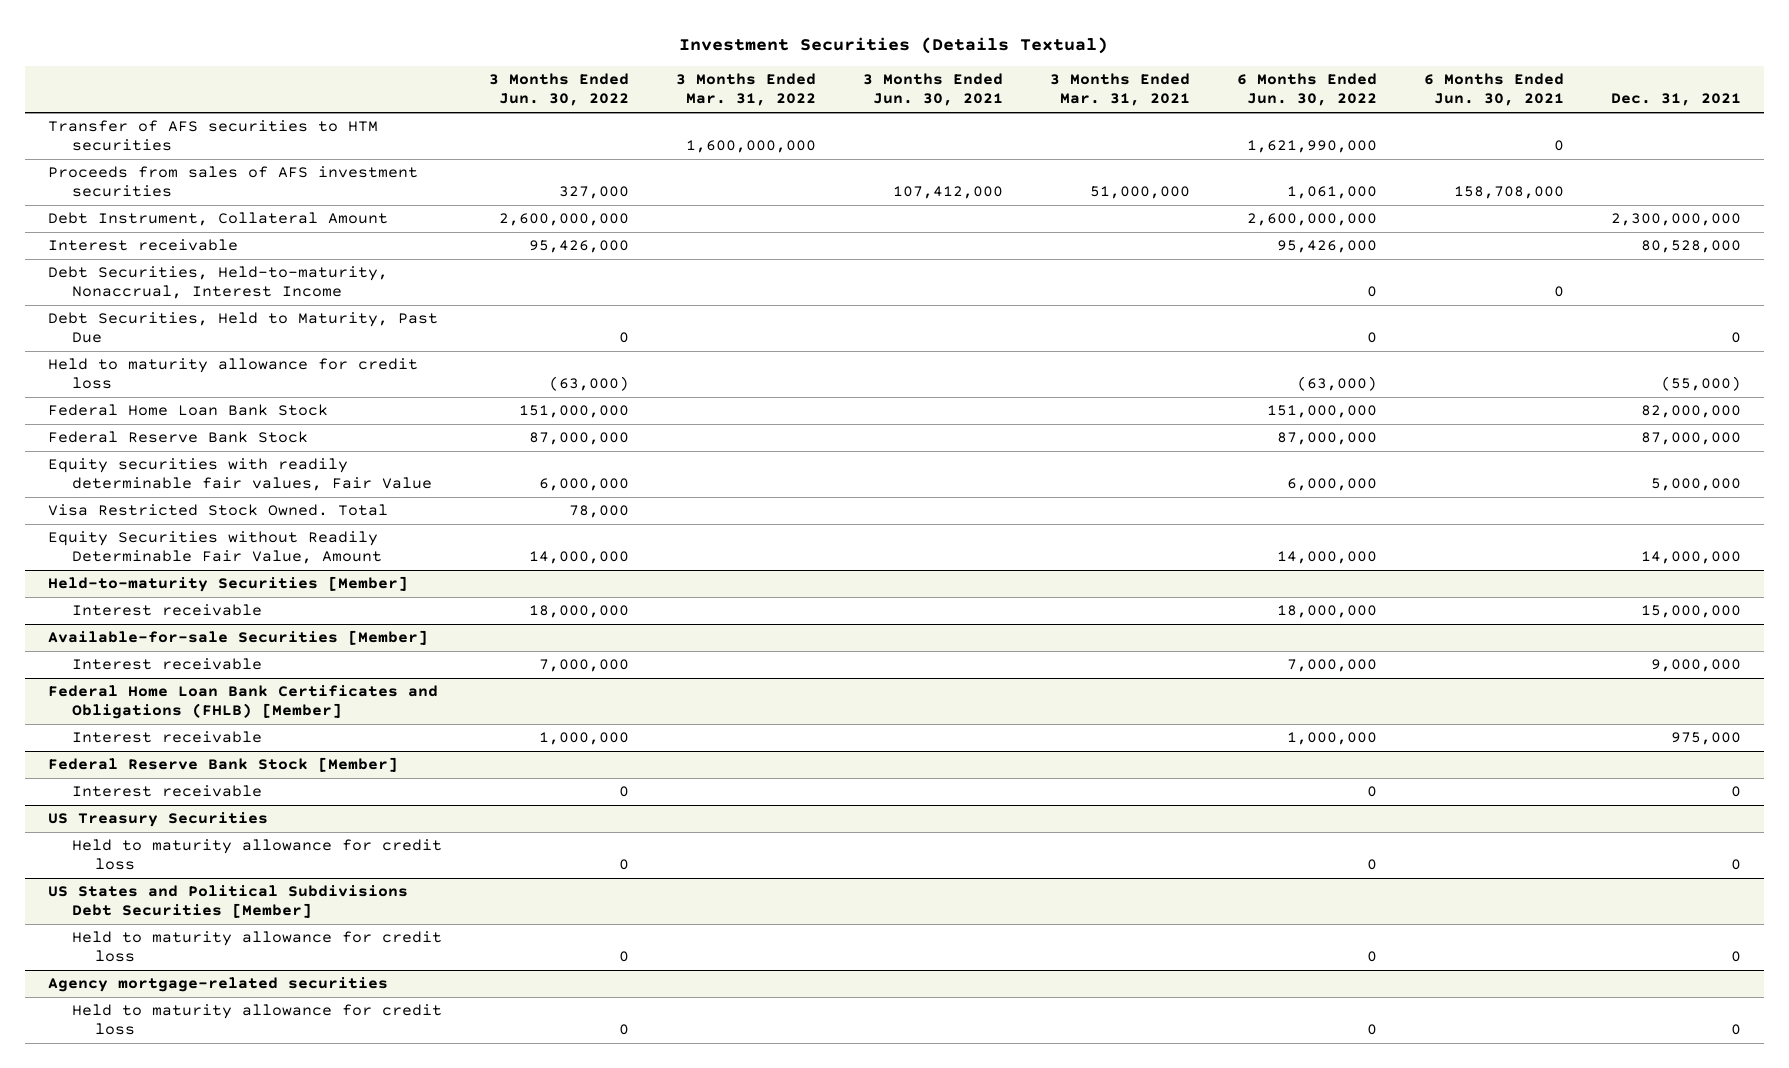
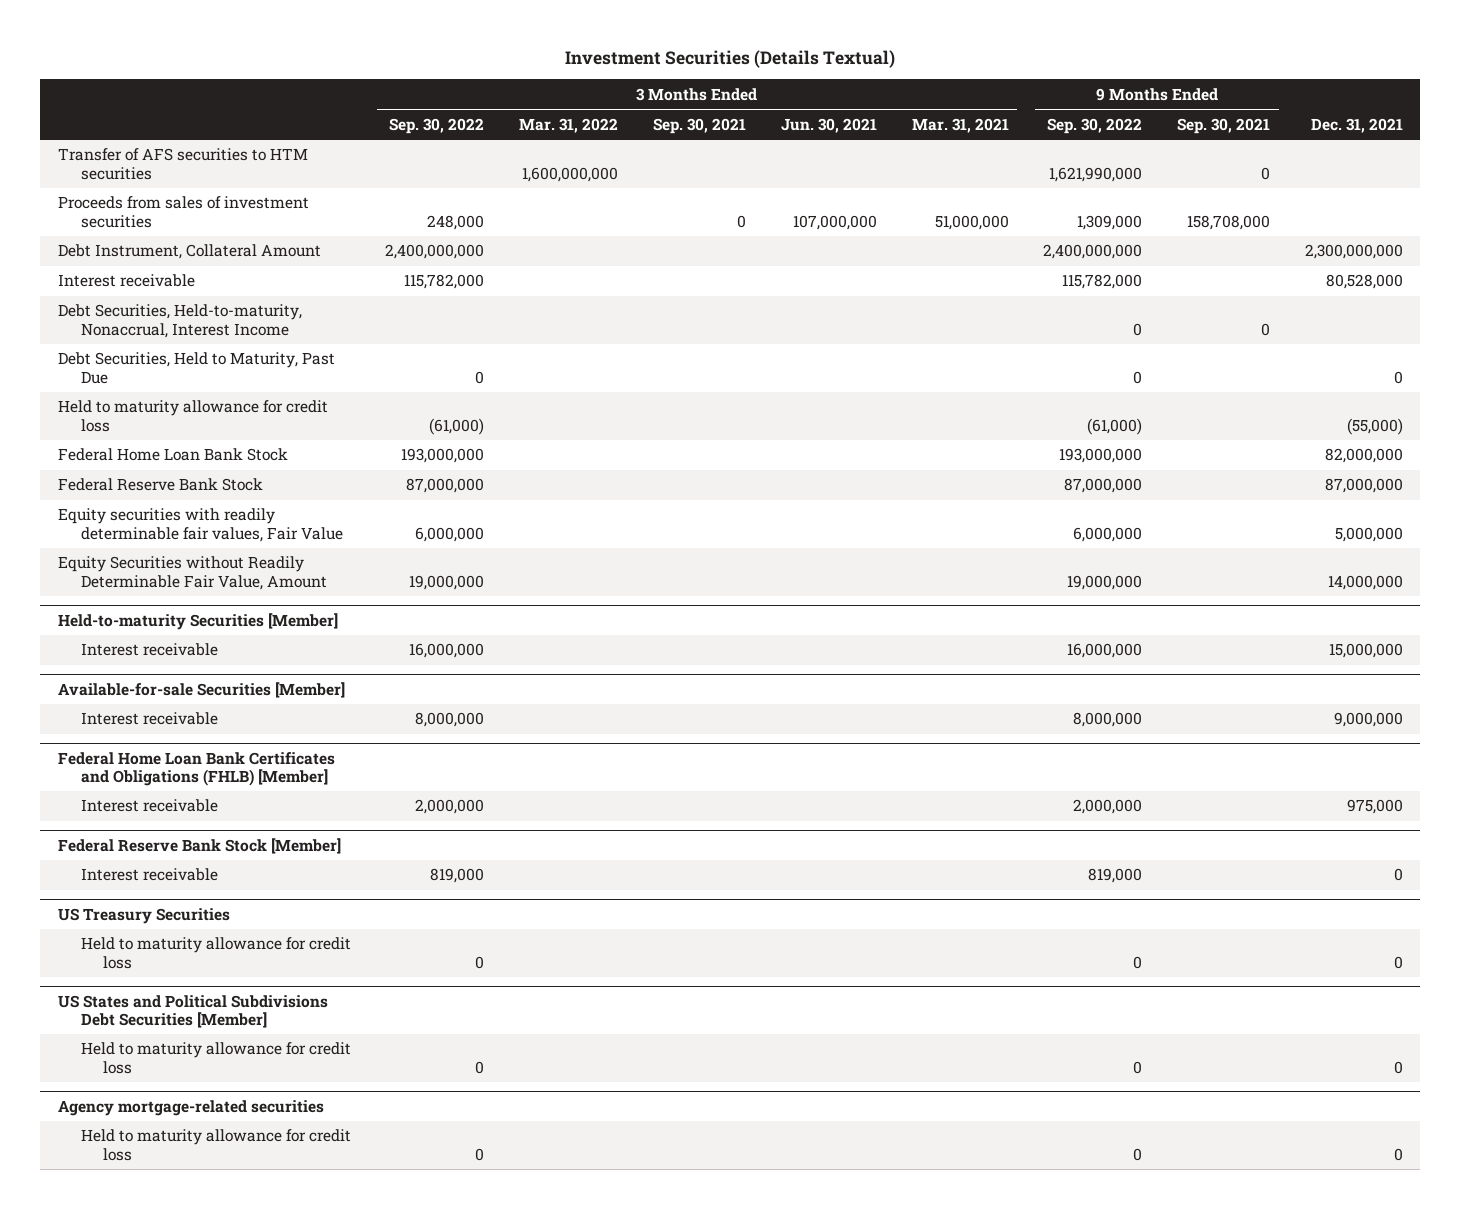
- | 3 Months Ended Jun. 30, 2022 | 3 Months Ended Mar. 31, 2022 | 3 Months Ended Jun. 30, 2021 | 3 Months Ended Mar. 31, 2021 | 6 Months Ended Jun. 30, 2022 | 6 Months Ended Jun. 30, 2021 | Dec. 31, 2021
+ | 3 Months Ended Sep. 30, 2022 | 3 Months Ended Mar. 31, 2022 | 3 Months Ended Sep. 30, 2021 | 3 Months Ended Jun. 30, 2021 | 3 Months Ended Mar. 31, 2021 | 9 Months Ended Sep. 30, 2022 | 9 Months Ended Sep. 30, 2021 | Dec. 31, 2021
- Proceeds from sales of AFS investment securities | 327,000 | | 107,412,000 | 51,000,000 | 1,061,000 | 158,708,000 |
+ Proceeds from sales of investment securities | 248,000 | | 0 | 107,000,000 | 51,000,000 | 1,309,000 | 158,708,000 |
- Visa Restricted Stock Owned. Total | 78,000 | | | | | |

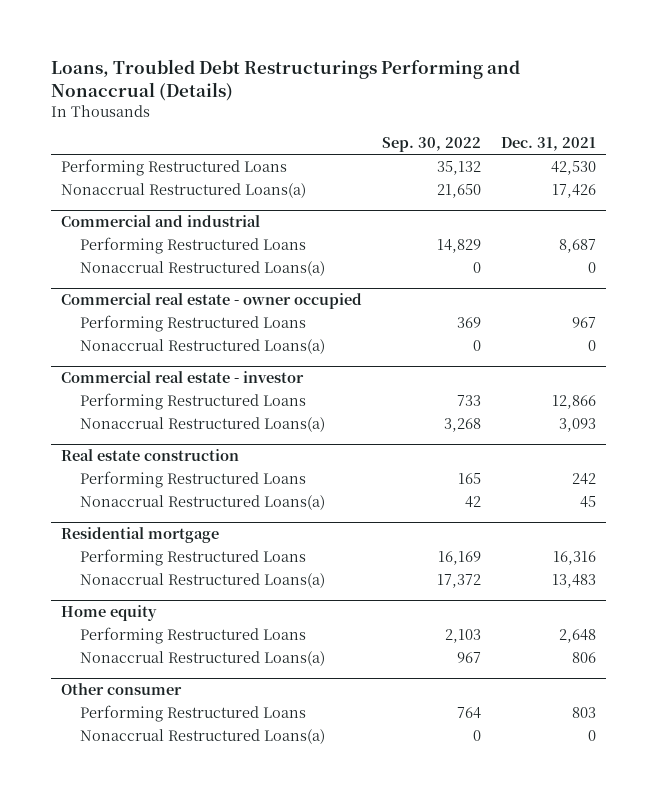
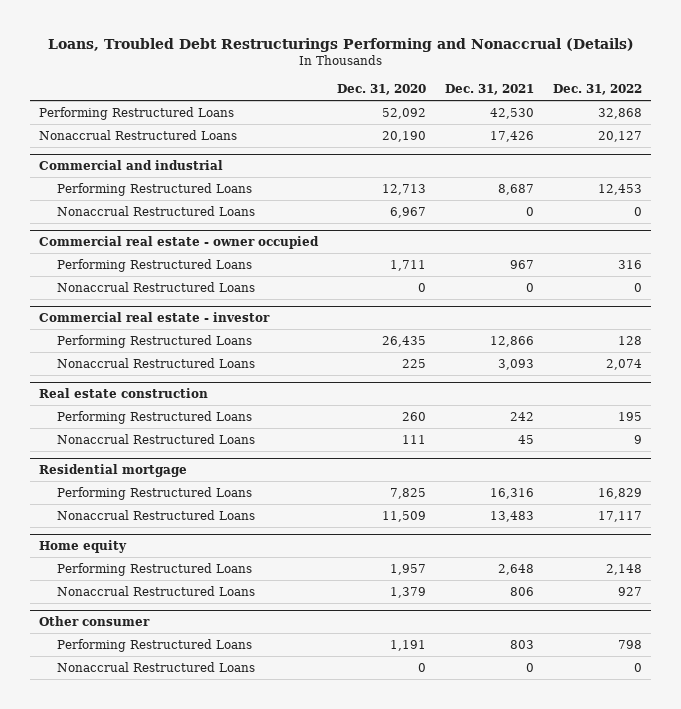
- | Sep. 30, 2022 | Dec. 31, 2021
+ | Dec. 31, 2020 | Dec. 31, 2021 | Dec. 31, 2022
- Nonaccrual Restructured Loans(a) | 21,650 | 17,426
+ Nonaccrual Restructured Loans | 20,190 | 17,426 | 20,127
@ Commercial and industrial
- Nonaccrual Restructured Loans(a) | 0 | 0
+ Nonaccrual Restructured Loans | 6,967 | 0 | 0
@ Commercial real estate - owner occupied
- Nonaccrual Restructured Loans(a) | 0 | 0
+ Nonaccrual Restructured Loans | 0 | 0 | 0
@ Commercial real estate - investor
- Nonaccrual Restructured Loans(a) | 3,268 | 3,093
+ Nonaccrual Restructured Loans | 225 | 3,093 | 2,074
@ Real estate construction
- Nonaccrual Restructured Loans(a) | 42 | 45
+ Nonaccrual Restructured Loans | 111 | 45 | 9
@ Residential mortgage
- Nonaccrual Restructured Loans(a) | 17,372 | 13,483
+ Nonaccrual Restructured Loans | 11,509 | 13,483 | 17,117
@ Home equity
- Nonaccrual Restructured Loans(a) | 967 | 806
+ Nonaccrual Restructured Loans | 1,379 | 806 | 927
@ Other consumer
- Nonaccrual Restructured Loans(a) | 0 | 0
+ Nonaccrual Restructured Loans | 0 | 0 | 0

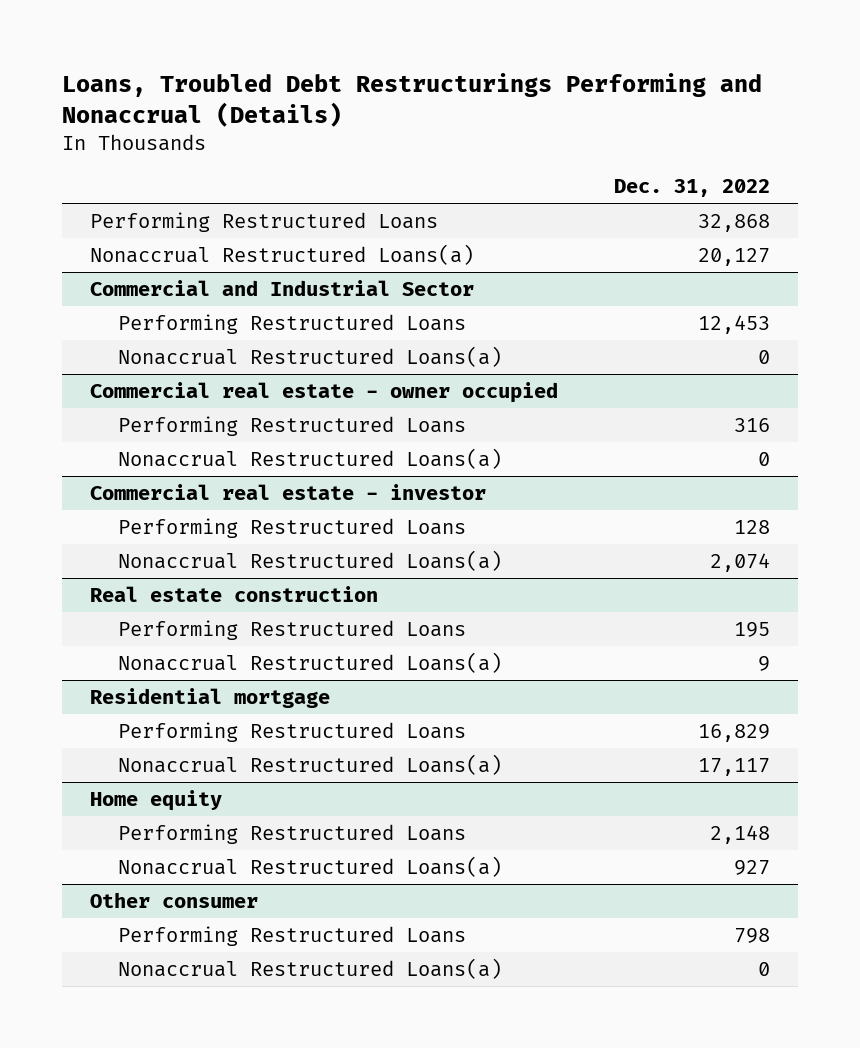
- | Dec. 31, 2020 | Dec. 31, 2021 | Dec. 31, 2022
+ | Dec. 31, 2022
- Nonaccrual Restructured Loans | 20,190 | 17,426 | 20,127
- Commercial and industrial
+ Nonaccrual Restructured Loans(a) | 20,127
+ Commercial and Industrial Sector
- Nonaccrual Restructured Loans | 6,967 | 0 | 0
+ Nonaccrual Restructured Loans(a) | 0
@ Commercial real estate - owner occupied
- Nonaccrual Restructured Loans | 0 | 0 | 0
+ Nonaccrual Restructured Loans(a) | 0
@ Commercial real estate - investor
- Nonaccrual Restructured Loans | 225 | 3,093 | 2,074
+ Nonaccrual Restructured Loans(a) | 2,074
@ Real estate construction
- Nonaccrual Restructured Loans | 111 | 45 | 9
+ Nonaccrual Restructured Loans(a) | 9
@ Residential mortgage
- Nonaccrual Restructured Loans | 11,509 | 13,483 | 17,117
+ Nonaccrual Restructured Loans(a) | 17,117
@ Home equity
- Nonaccrual Restructured Loans | 1,379 | 806 | 927
+ Nonaccrual Restructured Loans(a) | 927
@ Other consumer
- Nonaccrual Restructured Loans | 0 | 0 | 0
+ Nonaccrual Restructured Loans(a) | 0

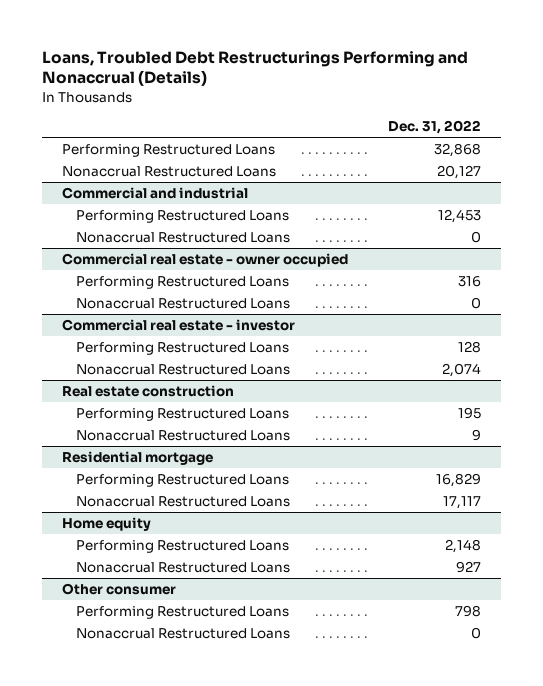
- Nonaccrual Restructured Loans(a) | 20,127
- Commercial and Industrial Sector
+ Nonaccrual Restructured Loans | 20,127
+ Commercial and industrial
- Nonaccrual Restructured Loans(a) | 0
+ Nonaccrual Restructured Loans | 0
@ Commercial real estate - owner occupied
- Nonaccrual Restructured Loans(a) | 0
+ Nonaccrual Restructured Loans | 0
@ Commercial real estate - investor
- Nonaccrual Restructured Loans(a) | 2,074
+ Nonaccrual Restructured Loans | 2,074
@ Real estate construction
- Nonaccrual Restructured Loans(a) | 9
+ Nonaccrual Restructured Loans | 9
@ Residential mortgage
- Nonaccrual Restructured Loans(a) | 17,117
+ Nonaccrual Restructured Loans | 17,117
@ Home equity
- Nonaccrual Restructured Loans(a) | 927
+ Nonaccrual Restructured Loans | 927
@ Other consumer
- Nonaccrual Restructured Loans(a) | 0
+ Nonaccrual Restructured Loans | 0

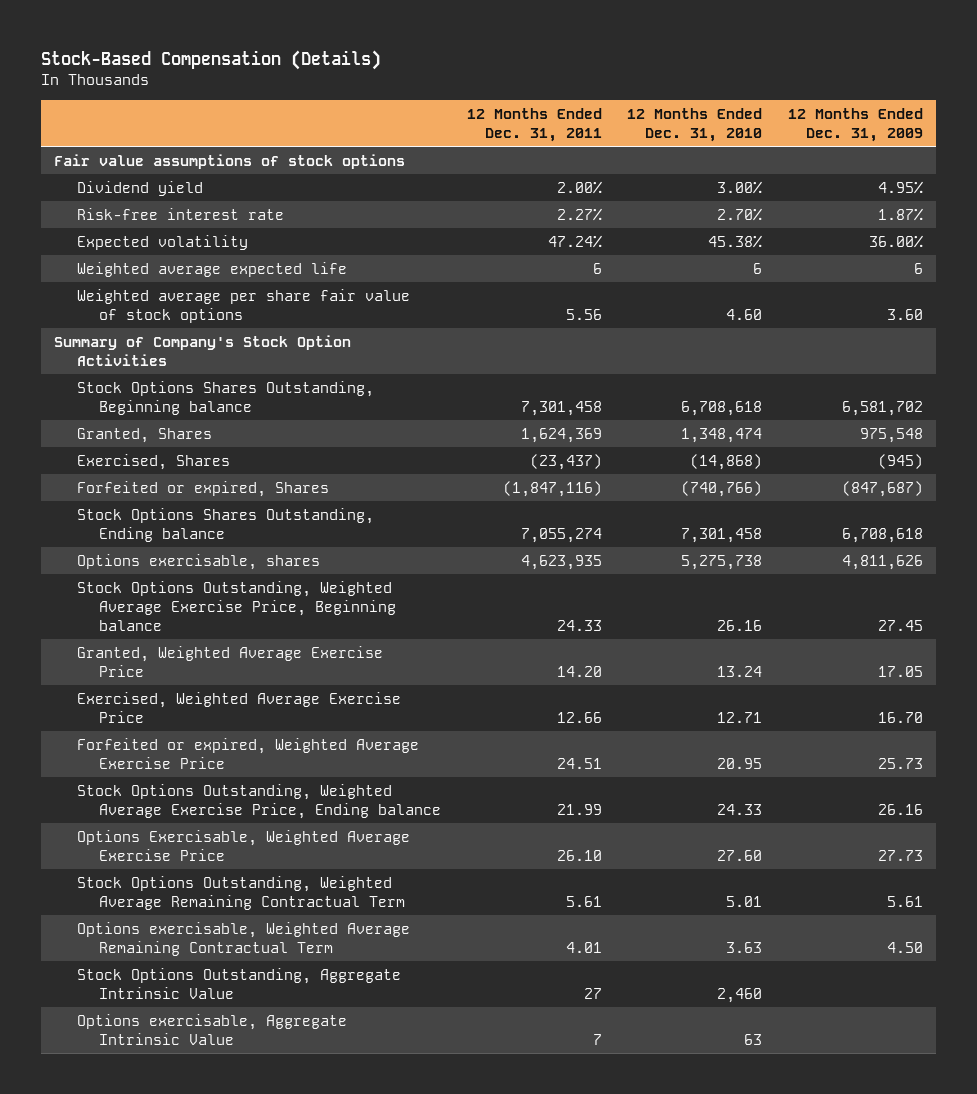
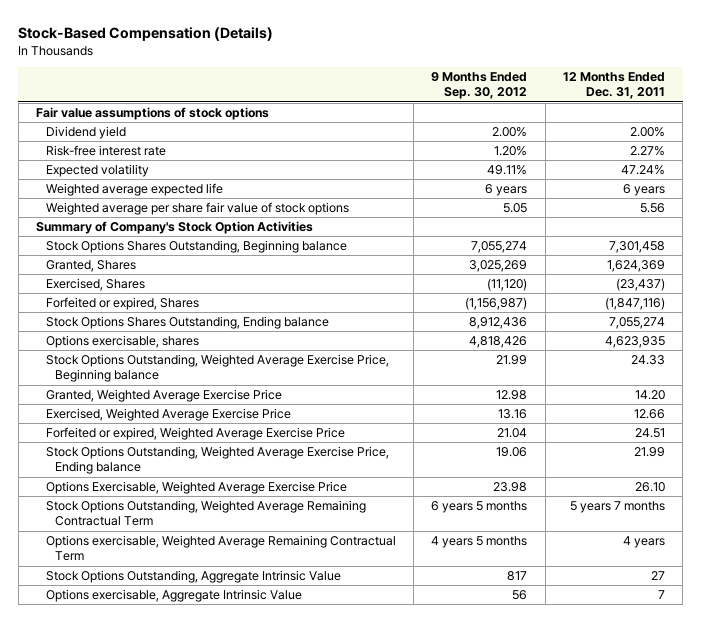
- | 12 Months Ended Dec. 31, 2011 | 12 Months Ended Dec. 31, 2010 | 12 Months Ended Dec. 31, 2009
+ | 9 Months Ended Sep. 30, 2012 | 12 Months Ended Dec. 31, 2011
- Weighted average expected life | 6 | 6 | 6
+ Weighted average expected life | 6 years | 6 years
- Stock Options Outstanding, Weighted Average Remaining Contractual Term | 5.61 | 5.01 | 5.61
- Options exercisable, Weighted Average Remaining Contractual Term | 4.01 | 3.63 | 4.50
+ Stock Options Outstanding, Weighted Average Remaining Contractual Term | 6 years 5 months | 5 years 7 months
+ Options exercisable, Weighted Average Remaining Contractual Term | 4 years 5 months | 4 years

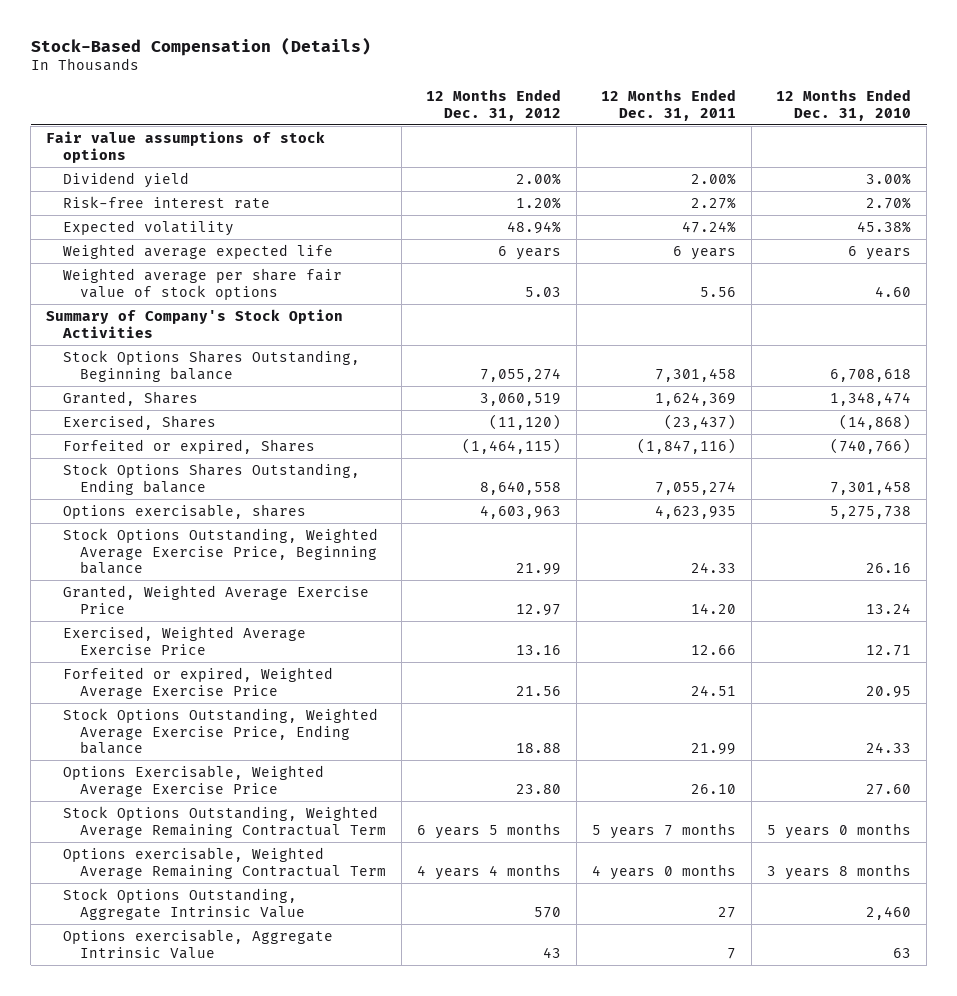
- | 9 Months Ended Sep. 30, 2012 | 12 Months Ended Dec. 31, 2011
+ | 12 Months Ended Dec. 31, 2012 | 12 Months Ended Dec. 31, 2011 | 12 Months Ended Dec. 31, 2010
- Options exercisable, Weighted Average Remaining Contractual Term | 4 years 5 months | 4 years
+ Options exercisable, Weighted Average Remaining Contractual Term | 4 years 4 months | 4 years 0 months | 3 years 8 months

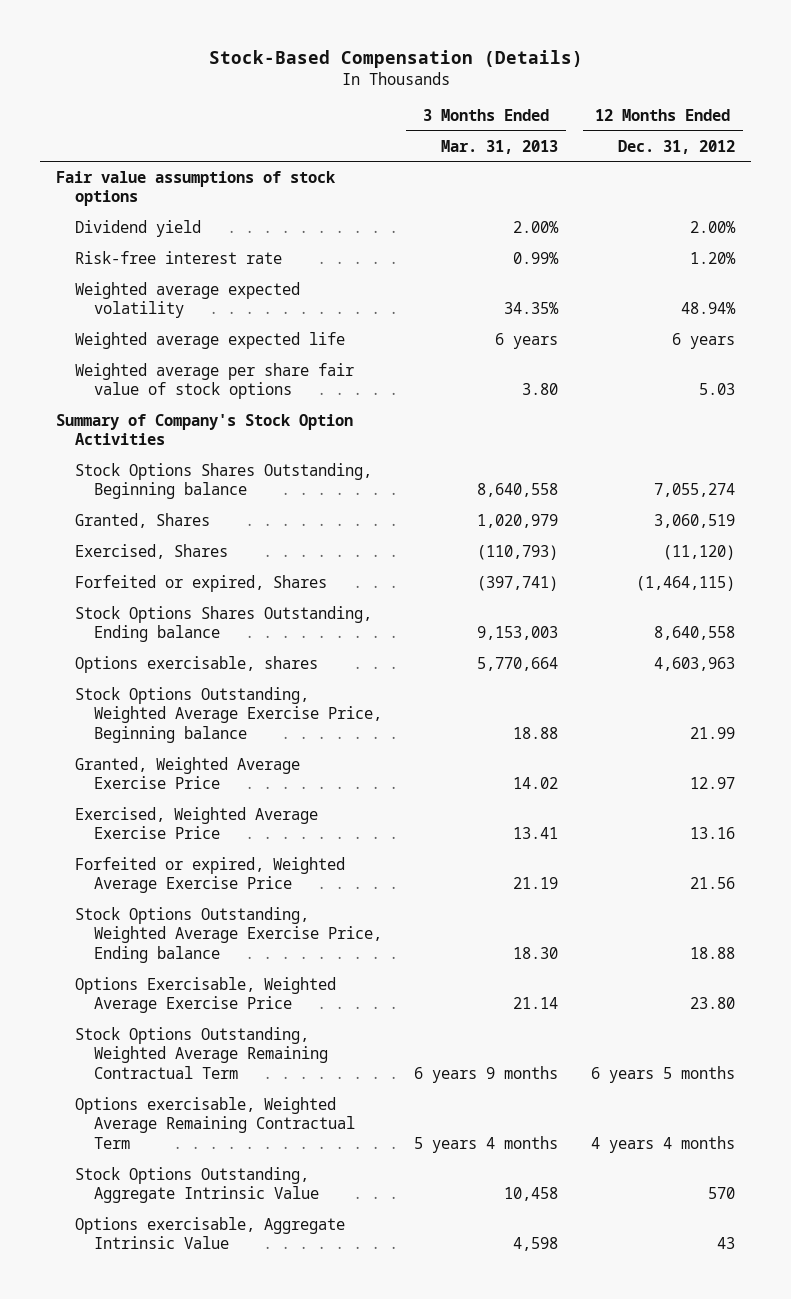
- | 12 Months Ended Dec. 31, 2012 | 12 Months Ended Dec. 31, 2011 | 12 Months Ended Dec. 31, 2010
+ | 3 Months Ended Mar. 31, 2013 | 12 Months Ended Dec. 31, 2012
- Expected volatility | 48.94% | 47.24% | 45.38%
+ Weighted average expected volatility | 34.35% | 48.94%

